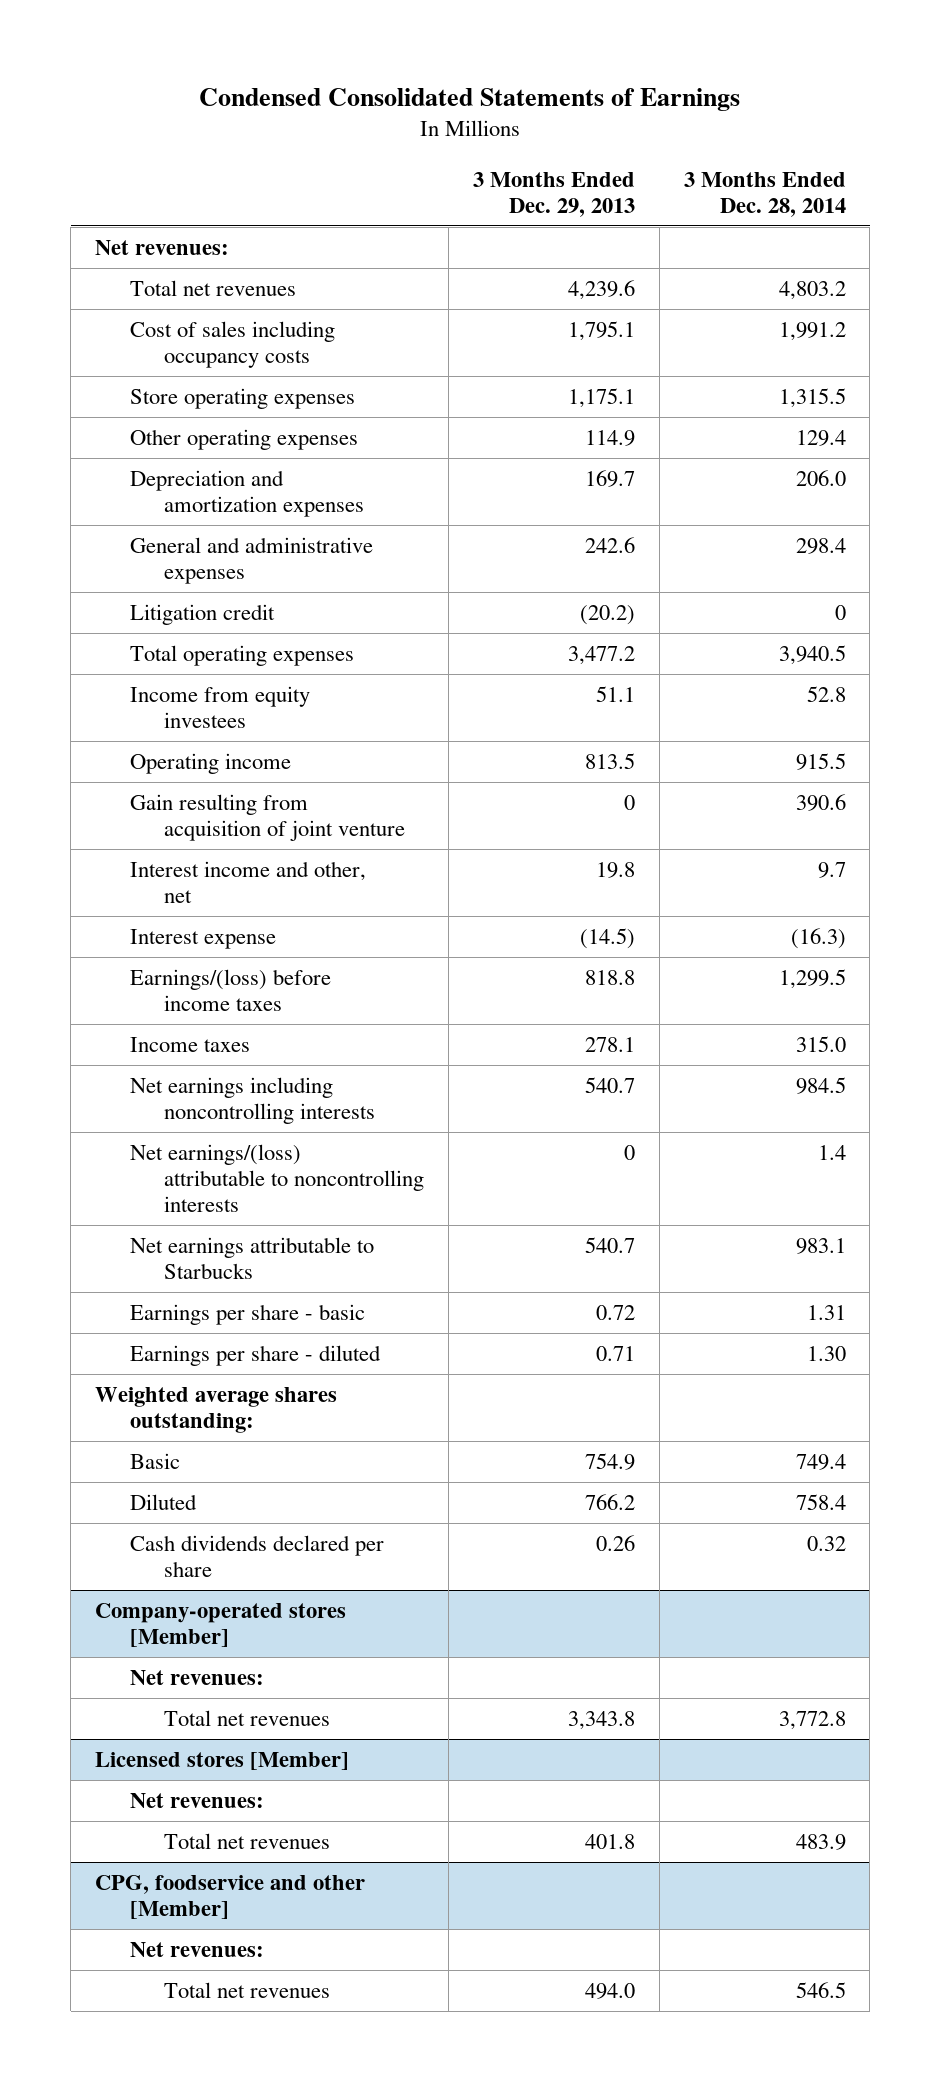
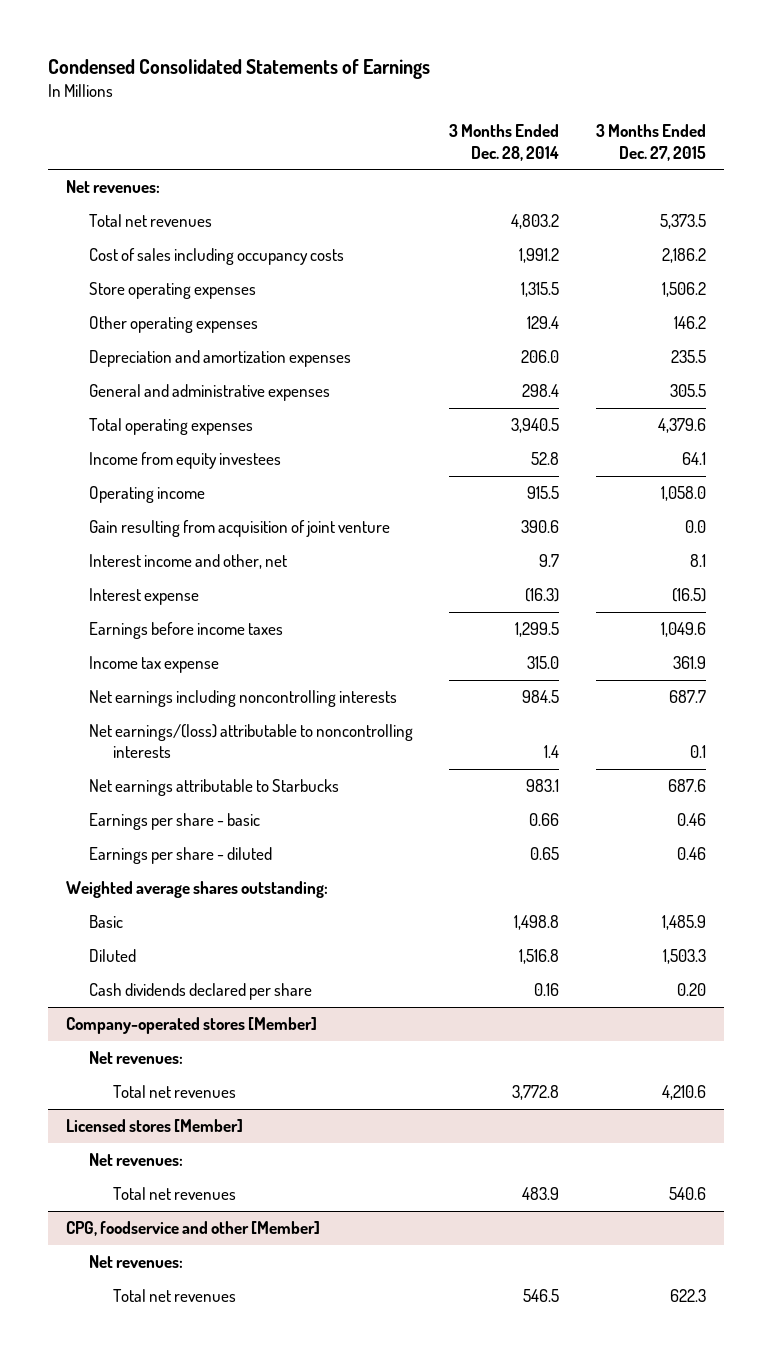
- | 3 Months Ended Dec. 29, 2013 | 3 Months Ended Dec. 28, 2014
+ | 3 Months Ended Dec. 28, 2014 | 3 Months Ended Dec. 27, 2015
- Litigation credit | (20.2) | 0
- Earnings/(loss) before income taxes | 818.8 | 1,299.5
- Income taxes | 278.1 | 315.0
+ Earnings before income taxes | 1,299.5 | 1,049.6
+ Income tax expense | 315.0 | 361.9
- Earnings per share - basic | 0.72 | 1.31
- Earnings per share - diluted | 0.71 | 1.30
+ Earnings per share - basic | 0.66 | 0.46
+ Earnings per share - diluted | 0.65 | 0.46
- Basic | 754.9 | 749.4
- Diluted | 766.2 | 758.4
- Cash dividends declared per share | 0.26 | 0.32
+ Basic | 1,498.8 | 1,485.9
+ Diluted | 1,516.8 | 1,503.3
+ Cash dividends declared per share | 0.16 | 0.20

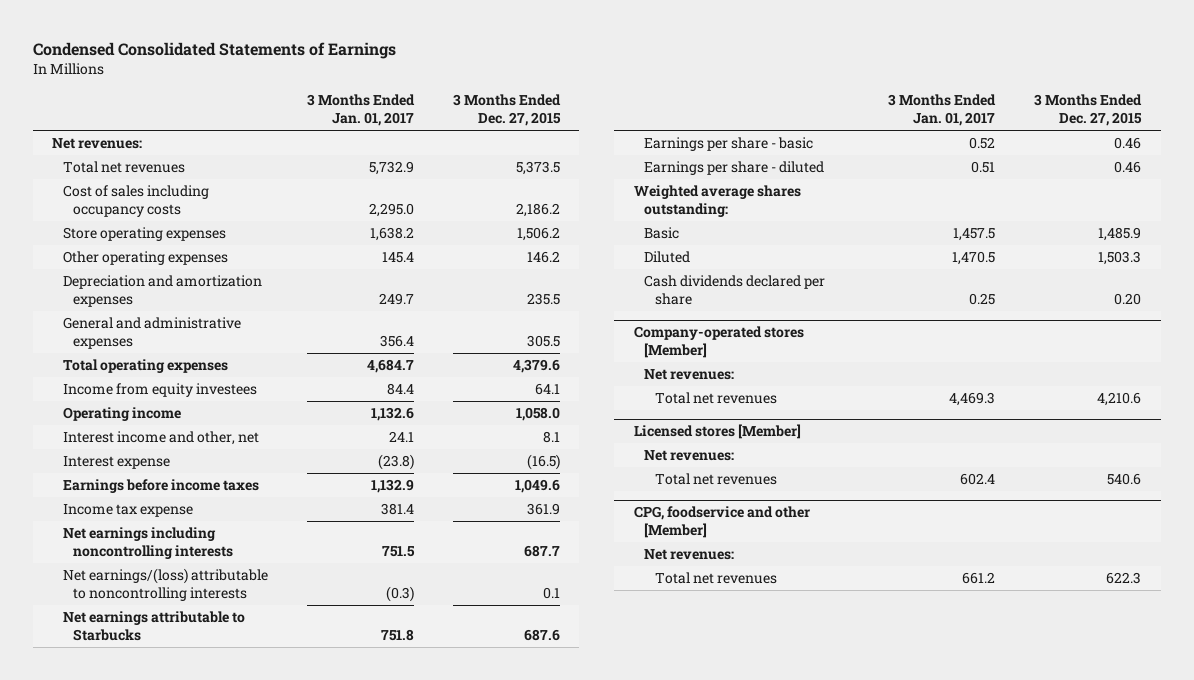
- | 3 Months Ended Dec. 28, 2014 | 3 Months Ended Dec. 27, 2015
+ | 3 Months Ended Jan. 01, 2017 | 3 Months Ended Dec. 27, 2015
- Gain resulting from acquisition of joint venture | 390.6 | 0.0

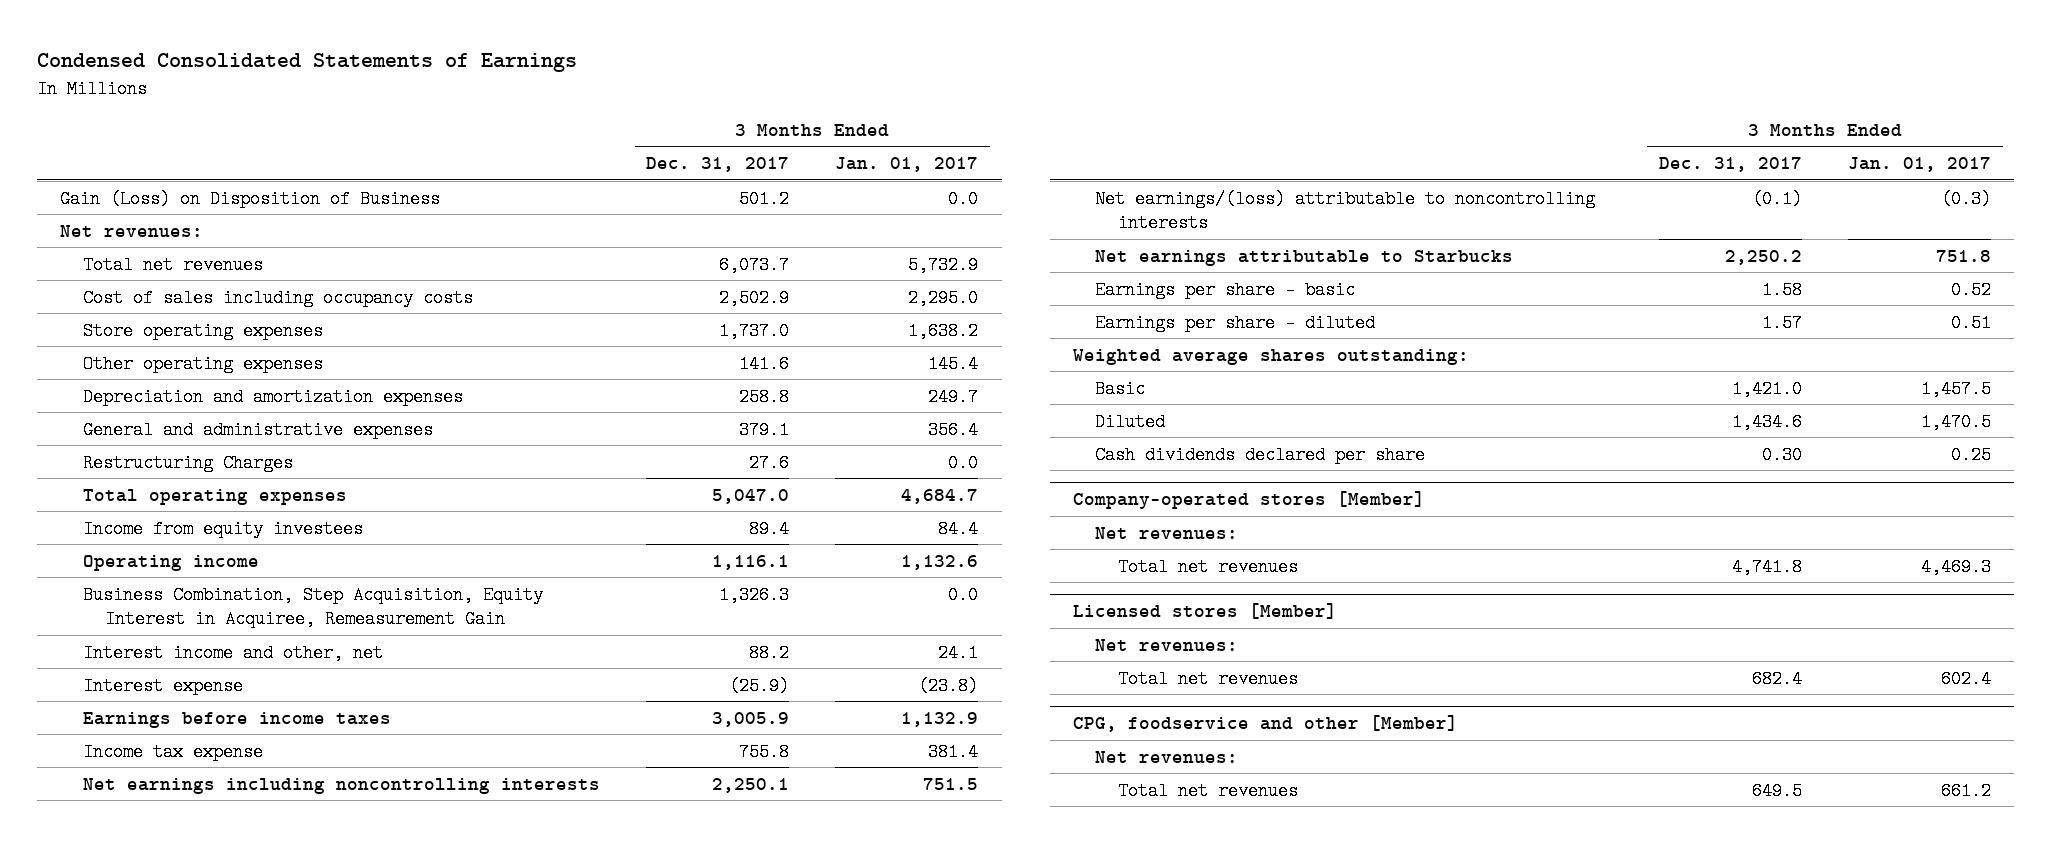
- | 3 Months Ended Jan. 01, 2017 | 3 Months Ended Dec. 27, 2015
+ | 3 Months Ended Dec. 31, 2017 | 3 Months Ended Jan. 01, 2017
+ Gain (Loss) on Disposition of Business | 501.2 | 0.0
+ Restructuring Charges | 27.6 | 0.0
+ Business Combination, Step Acquisition, Equity Interest in Acquiree, Remeasurement Gain | 1,326.3 | 0.0

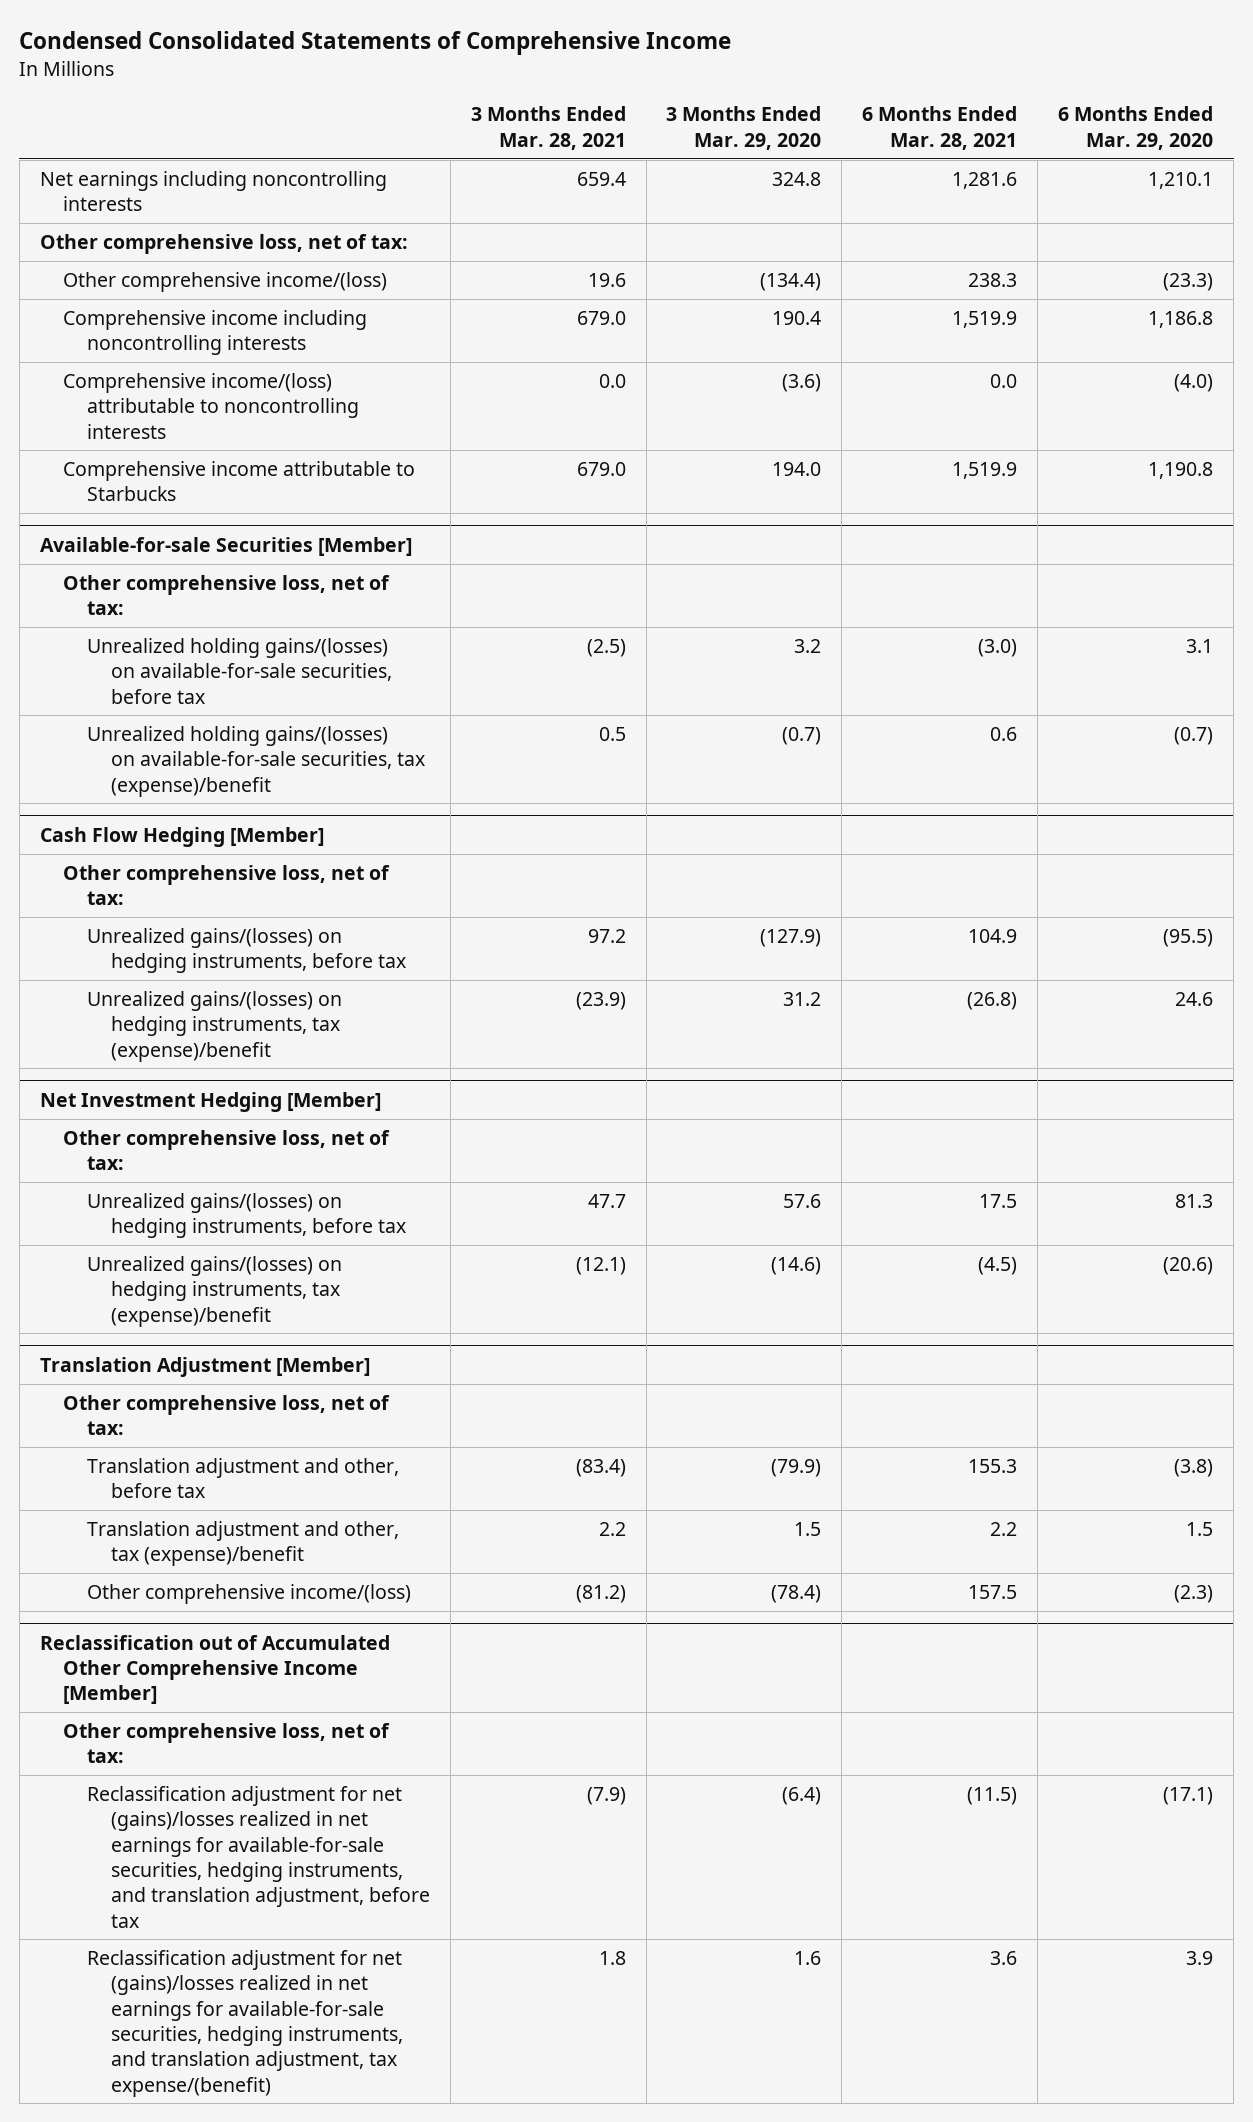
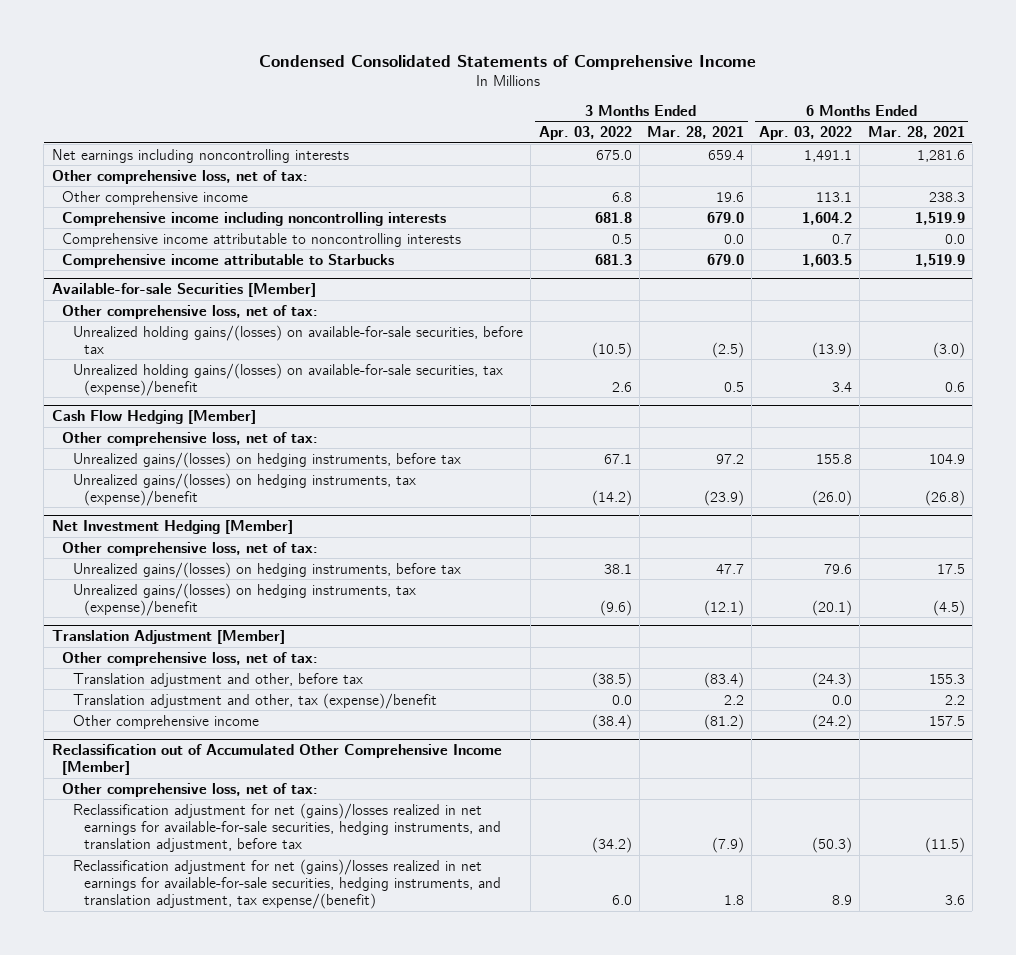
- | 3 Months Ended Mar. 28, 2021 | 3 Months Ended Mar. 29, 2020 | 6 Months Ended Mar. 28, 2021 | 6 Months Ended Mar. 29, 2020
+ | 3 Months Ended Apr. 03, 2022 | 3 Months Ended Mar. 28, 2021 | 6 Months Ended Apr. 03, 2022 | 6 Months Ended Mar. 28, 2021
- Other comprehensive income/(loss) | 19.6 | (134.4) | 238.3 | (23.3)
+ Other comprehensive income | 6.8 | 19.6 | 113.1 | 238.3
- Comprehensive income/(loss) attributable to noncontrolling interests | 0.0 | (3.6) | 0.0 | (4.0)
+ Comprehensive income attributable to noncontrolling interests | 0.5 | 0.0 | 0.7 | 0.0
@ Translation Adjustment [Member]
- Other comprehensive income/(loss) | (81.2) | (78.4) | 157.5 | (2.3)
+ Other comprehensive income | (38.4) | (81.2) | (24.2) | 157.5

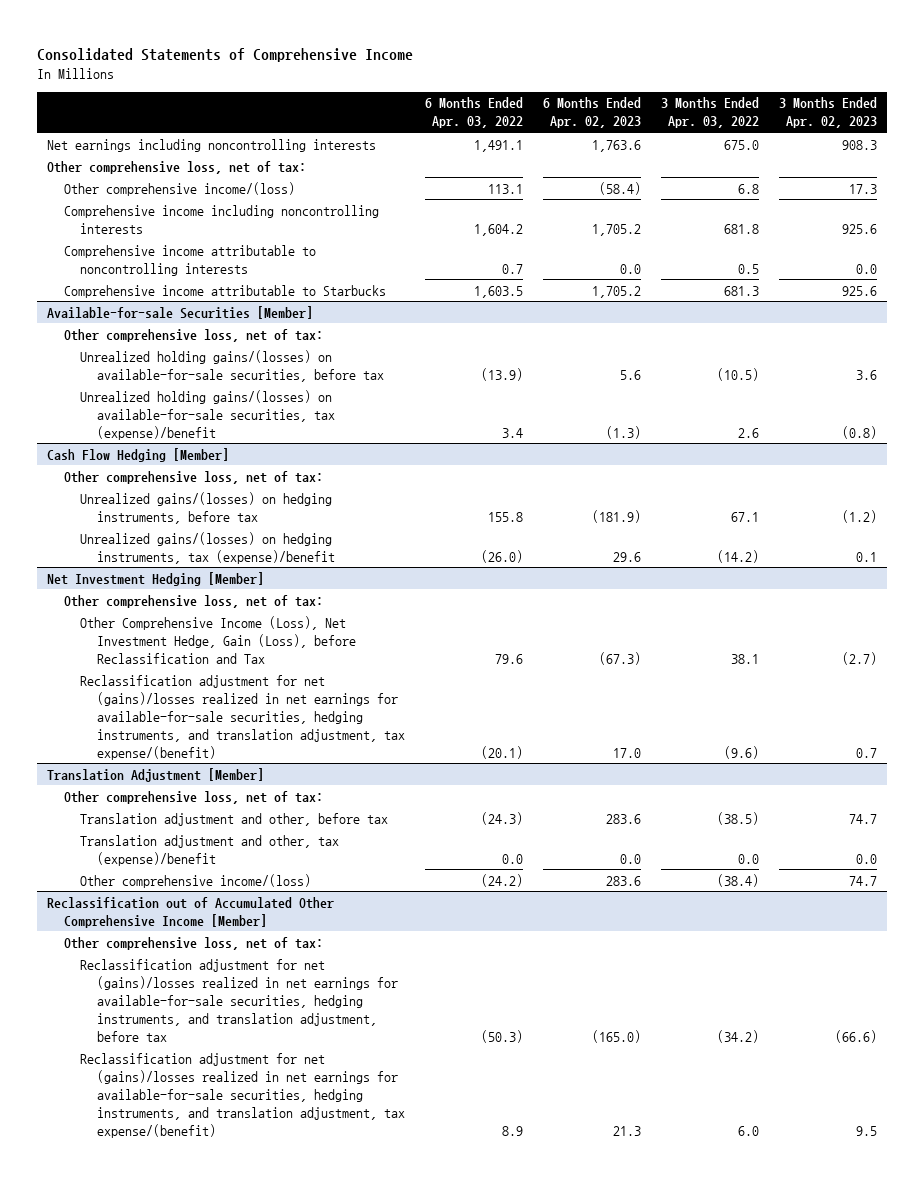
- Condensed Consolidated Statements of Comprehensive Income
+ Consolidated Statements of Comprehensive Income
- | 3 Months Ended Apr. 03, 2022 | 3 Months Ended Mar. 28, 2021 | 6 Months Ended Apr. 03, 2022 | 6 Months Ended Mar. 28, 2021
+ | 6 Months Ended Apr. 03, 2022 | 6 Months Ended Apr. 02, 2023 | 3 Months Ended Apr. 03, 2022 | 3 Months Ended Apr. 02, 2023
- Other comprehensive income | 6.8 | 19.6 | 113.1 | 238.3
+ Other comprehensive income/(loss) | 113.1 | (58.4) | 6.8 | 17.3
@ Net Investment Hedging [Member]
- Unrealized gains/(losses) on hedging instruments, before tax | 38.1 | 47.7 | 79.6 | 17.5
- Unrealized gains/(losses) on hedging instruments, tax (expense)/benefit | (9.6) | (12.1) | (20.1) | (4.5)
+ Other Comprehensive Income (Loss), Net Investment Hedge, Gain (Loss), before Reclassification and Tax | 79.6 | (67.3) | 38.1 | (2.7)
+ Reclassification adjustment for net (gains)/losses realized in net earnings for available-for-sale securities, hedging instruments, and translation adjustment, tax expense/(benefit) | (20.1) | 17.0 | (9.6) | 0.7
@ Translation Adjustment [Member]
- Other comprehensive income | (38.4) | (81.2) | (24.2) | 157.5
+ Other comprehensive income/(loss) | (24.2) | 283.6 | (38.4) | 74.7

